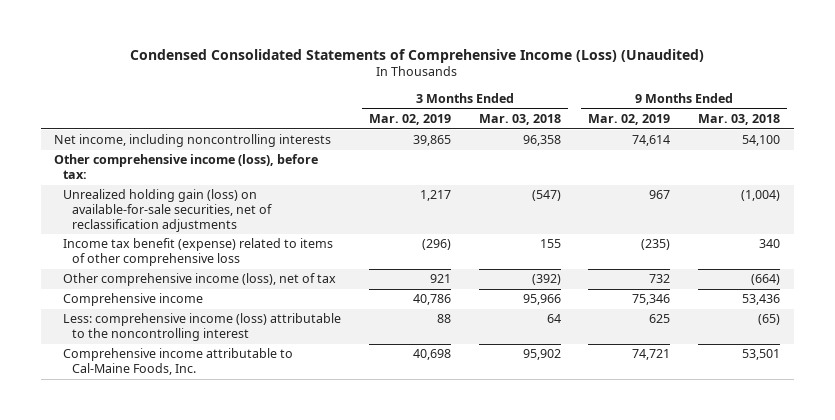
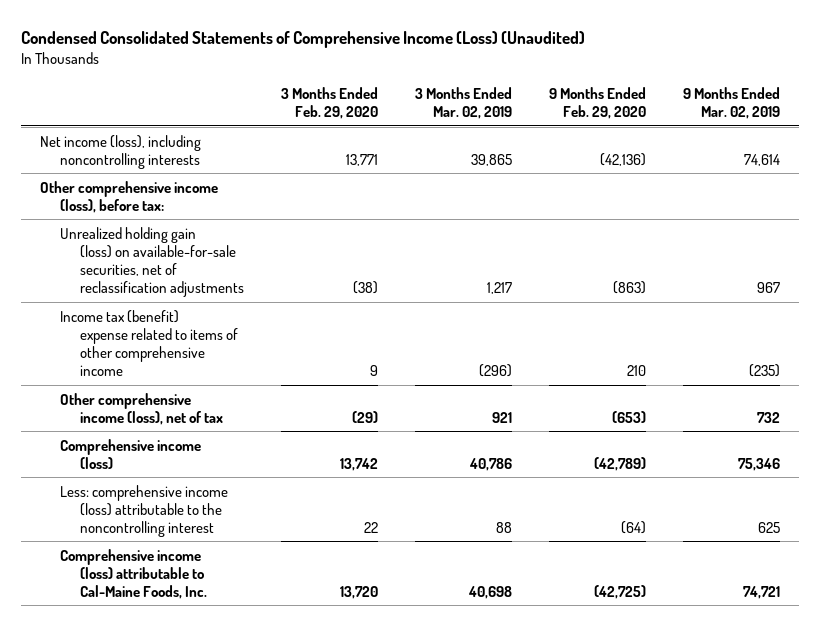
- | 3 Months Ended Mar. 02, 2019 | 3 Months Ended Mar. 03, 2018 | 9 Months Ended Mar. 02, 2019 | 9 Months Ended Mar. 03, 2018
+ | 3 Months Ended Feb. 29, 2020 | 3 Months Ended Mar. 02, 2019 | 9 Months Ended Feb. 29, 2020 | 9 Months Ended Mar. 02, 2019
- Net income, including noncontrolling interests | 39,865 | 96,358 | 74,614 | 54,100
+ Net income (loss), including noncontrolling interests | 13,771 | 39,865 | (42,136) | 74,614
- Income tax benefit (expense) related to items of other comprehensive loss | (296) | 155 | (235) | 340
+ Income tax (benefit) expense related to items of other comprehensive income | 9 | (296) | 210 | (235)
- Comprehensive income | 40,786 | 95,966 | 75,346 | 53,436
+ Comprehensive income (loss) | 13,742 | 40,786 | (42,789) | 75,346
- Comprehensive income attributable to Cal-Maine Foods, Inc. | 40,698 | 95,902 | 74,721 | 53,501
+ Comprehensive income (loss) attributable to Cal-Maine Foods, Inc. | 13,720 | 40,698 | (42,725) | 74,721

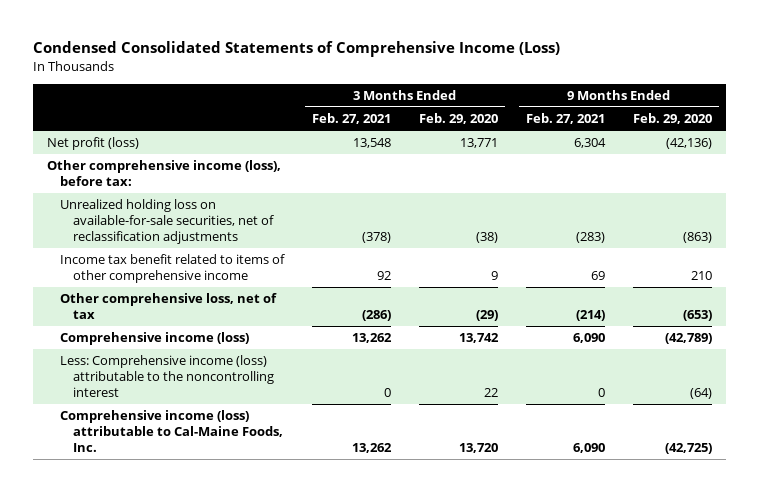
- Condensed Consolidated Statements of Comprehensive Income (Loss) (Unaudited)
+ Condensed Consolidated Statements of Comprehensive Income (Loss)
- | 3 Months Ended Feb. 29, 2020 | 3 Months Ended Mar. 02, 2019 | 9 Months Ended Feb. 29, 2020 | 9 Months Ended Mar. 02, 2019
+ | 3 Months Ended Feb. 27, 2021 | 3 Months Ended Feb. 29, 2020 | 9 Months Ended Feb. 27, 2021 | 9 Months Ended Feb. 29, 2020
- Net income (loss), including noncontrolling interests | 13,771 | 39,865 | (42,136) | 74,614
+ Net profit (loss) | 13,548 | 13,771 | 6,304 | (42,136)
- Unrealized holding gain (loss) on available-for-sale securities, net of reclassification adjustments | (38) | 1,217 | (863) | 967
- Income tax (benefit) expense related to items of other comprehensive income | 9 | (296) | 210 | (235)
- Other comprehensive income (loss), net of tax | (29) | 921 | (653) | 732
+ Unrealized holding loss on available-for-sale securities, net of reclassification adjustments | (378) | (38) | (283) | (863)
+ Income tax benefit related to items of other comprehensive income | 92 | 9 | 69 | 210
+ Other comprehensive loss, net of tax | (286) | (29) | (214) | (653)
- Less: comprehensive income (loss) attributable to the noncontrolling interest | 22 | 88 | (64) | 625
+ Less: Comprehensive income (loss) attributable to the noncontrolling interest | 0 | 22 | 0 | (64)

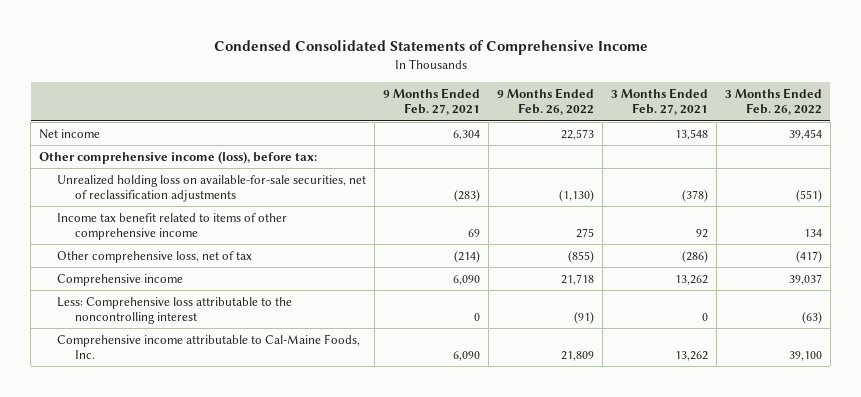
- Condensed Consolidated Statements of Comprehensive Income (Loss)
+ Condensed Consolidated Statements of Comprehensive Income
- | 3 Months Ended Feb. 27, 2021 | 3 Months Ended Feb. 29, 2020 | 9 Months Ended Feb. 27, 2021 | 9 Months Ended Feb. 29, 2020
+ | 9 Months Ended Feb. 27, 2021 | 9 Months Ended Feb. 26, 2022 | 3 Months Ended Feb. 27, 2021 | 3 Months Ended Feb. 26, 2022
- Net profit (loss) | 13,548 | 13,771 | 6,304 | (42,136)
+ Net income | 6,304 | 22,573 | 13,548 | 39,454
- Comprehensive income (loss) | 13,262 | 13,742 | 6,090 | (42,789)
- Less: Comprehensive income (loss) attributable to the noncontrolling interest | 0 | 22 | 0 | (64)
- Comprehensive income (loss) attributable to Cal-Maine Foods, Inc. | 13,262 | 13,720 | 6,090 | (42,725)
+ Comprehensive income | 6,090 | 21,718 | 13,262 | 39,037
+ Less: Comprehensive loss attributable to the noncontrolling interest | 0 | (91) | 0 | (63)
+ Comprehensive income attributable to Cal-Maine Foods, Inc. | 6,090 | 21,809 | 13,262 | 39,100

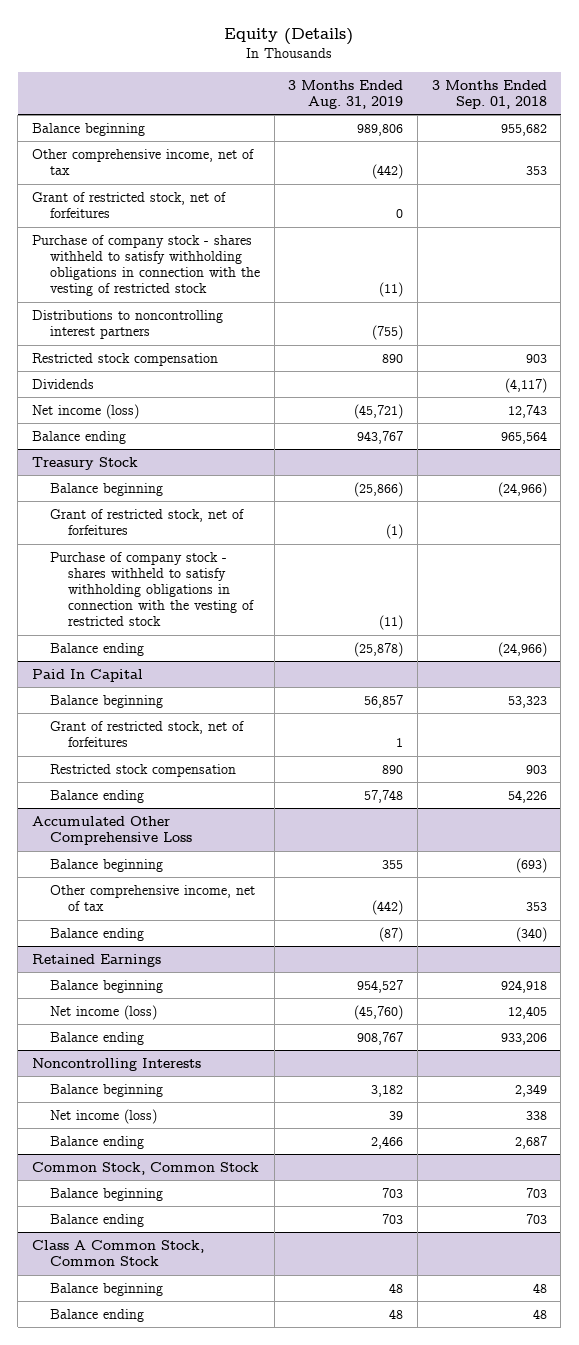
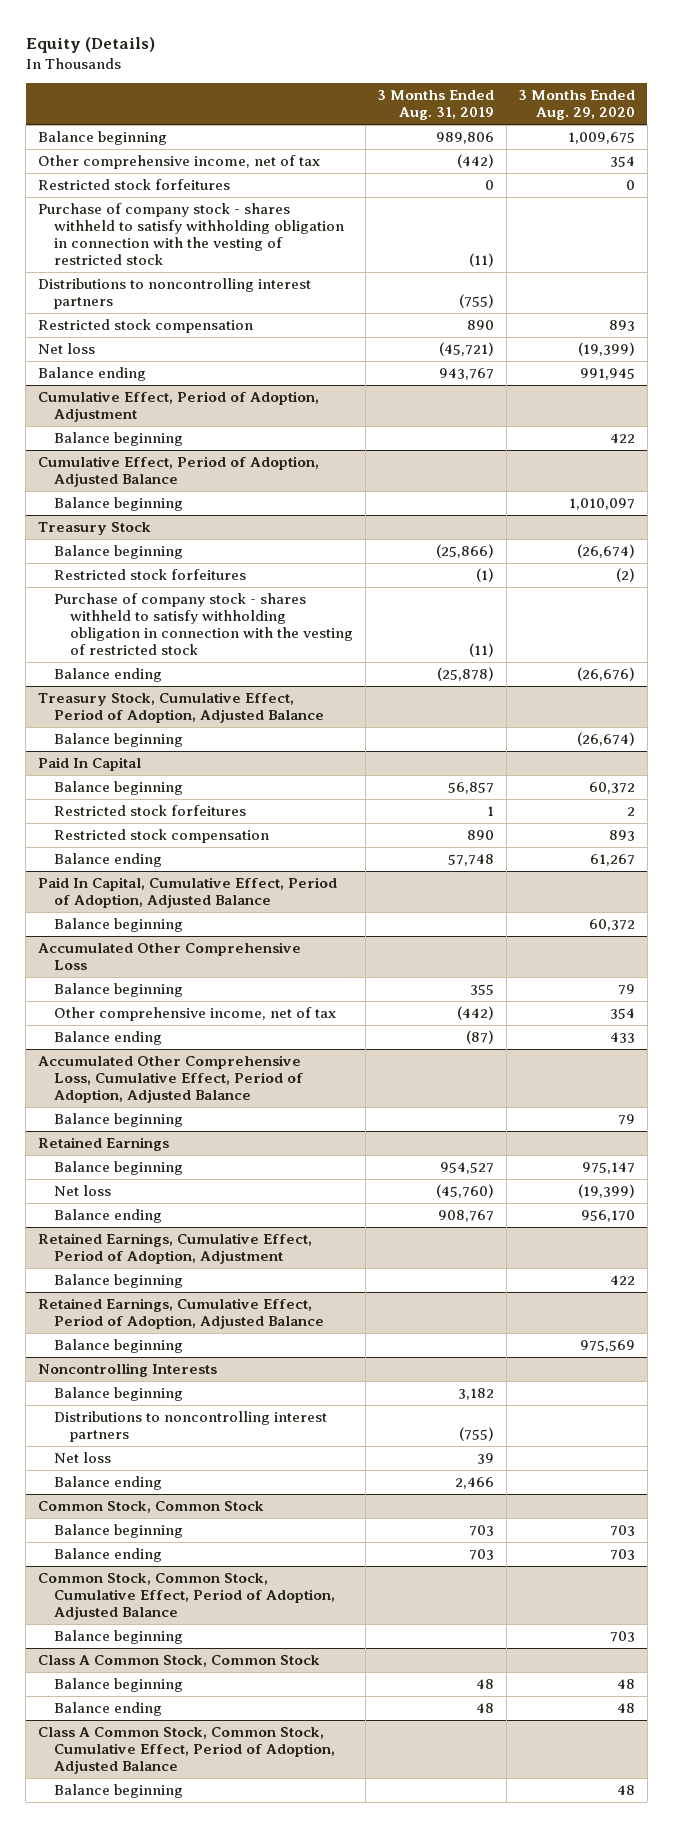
- | 3 Months Ended Aug. 31, 2019 | 3 Months Ended Sep. 01, 2018
+ | 3 Months Ended Aug. 31, 2019 | 3 Months Ended Aug. 29, 2020
- Grant of restricted stock, net of forfeitures | 0 |
- Purchase of company stock - shares withheld to satisfy withholding obligations in connection with the vesting of restricted stock | (11) |
+ Restricted stock forfeitures | 0 | 0
+ Purchase of company stock - shares withheld to satisfy withholding obligation in connection with the vesting of restricted stock | (11) |
- Dividends | | (4,117)
- Net income (loss) | (45,721) | 12,743
+ Net loss | (45,721) | (19,399)
+ Cumulative Effect, Period of Adoption, Adjustment
+ Balance beginning | | 422
+ Cumulative Effect, Period of Adoption, Adjusted Balance
+ Balance beginning | | 1,010,097
@ Treasury Stock
- Grant of restricted stock, net of forfeitures | (1) |
- Purchase of company stock - shares withheld to satisfy withholding obligations in connection with the vesting of restricted stock | (11) |
+ Restricted stock forfeitures | (1) | (2)
+ Purchase of company stock - shares withheld to satisfy withholding obligation in connection with the vesting of restricted stock | (11) |
+ Treasury Stock, Cumulative Effect, Period of Adoption, Adjusted Balance
+ Balance beginning | | (26,674)
@ Paid In Capital
- Grant of restricted stock, net of forfeitures | 1 |
+ Restricted stock forfeitures | 1 | 2
+ Paid In Capital, Cumulative Effect, Period of Adoption, Adjusted Balance
+ Balance beginning | | 60,372
+ Accumulated Other Comprehensive Loss, Cumulative Effect, Period of Adoption, Adjusted Balance
+ Balance beginning | | 79
@ Retained Earnings
- Net income (loss) | (45,760) | 12,405
+ Net loss | (45,760) | (19,399)
+ Retained Earnings, Cumulative Effect, Period of Adoption, Adjustment
+ Balance beginning | | 422
+ Retained Earnings, Cumulative Effect, Period of Adoption, Adjusted Balance
+ Balance beginning | | 975,569
@ Noncontrolling Interests
- Net income (loss) | 39 | 338
+ Distributions to noncontrolling interest partners | (755) |
+ Net loss | 39 |
+ Common Stock, Common Stock, Cumulative Effect, Period of Adoption, Adjusted Balance
+ Balance beginning | | 703
+ Class A Common Stock, Common Stock, Cumulative Effect, Period of Adoption, Adjusted Balance
+ Balance beginning | | 48

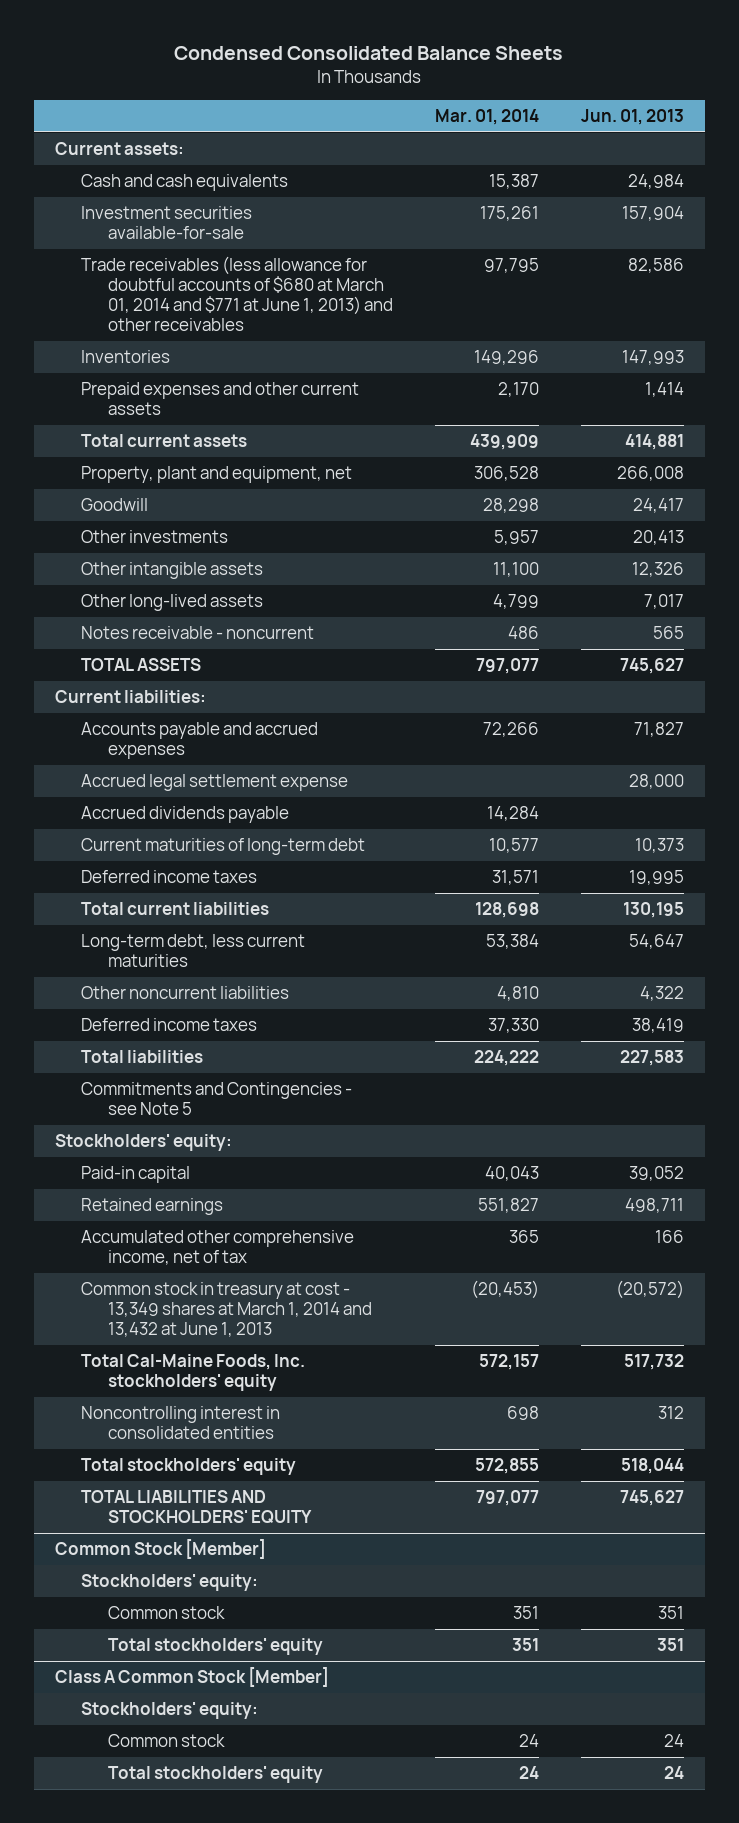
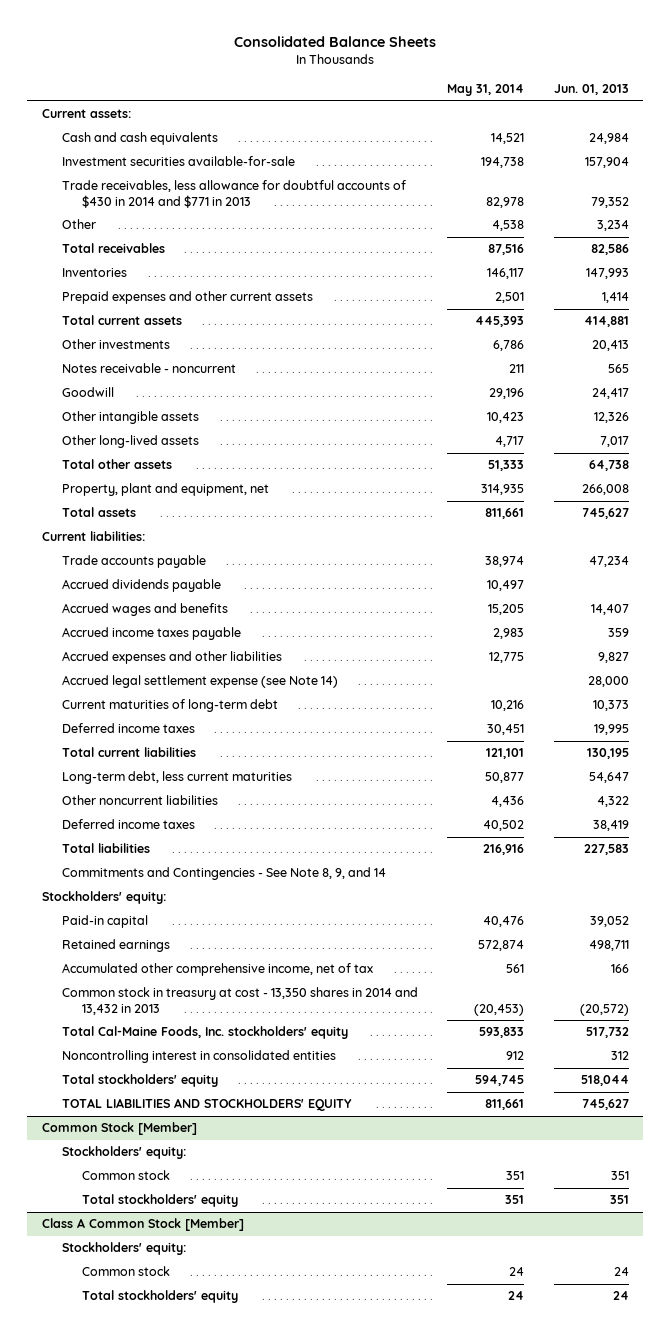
- Condensed Consolidated Balance Sheets
+ Consolidated Balance Sheets
- | Mar. 01, 2014 | Jun. 01, 2013
+ | May 31, 2014 | Jun. 01, 2013
- Trade receivables (less allowance for doubtful accounts of $680 at March 01, 2014 and $771 at June 1, 2013) and other receivables | 97,795 | 82,586
+ Trade receivables, less allowance for doubtful accounts of $430 in 2014 and $771 in 2013 | 82,978 | 79,352
+ Other | 4,538 | 3,234
+ Total receivables | 87,516 | 82,586
moved up: Notes receivable - noncurrent | 211 | 565
moved down: Goodwill | 29,196 | 24,417
- TOTAL ASSETS | 797,077 | 745,627
+ Total other assets | 51,333 | 64,738
moved down: Property, plant and equipment, net | 314,935 | 266,008
+ Total assets | 811,661 | 745,627
- Accounts payable and accrued expenses | 72,266 | 71,827
- Accrued legal settlement expense | | 28,000
+ Trade accounts payable | 38,974 | 47,234
+ Accrued wages and benefits | 15,205 | 14,407
+ Accrued income taxes payable | 2,983 | 359
+ Accrued expenses and other liabilities | 12,775 | 9,827
+ Accrued legal settlement expense (see Note 14) | | 28,000
- Commitments and Contingencies - see Note 5
+ Commitments and Contingencies - See Note 8, 9, and 14
- Common stock in treasury at cost - 13,349 shares at March 1, 2014 and 13,432 at June 1, 2013 | (20,453) | (20,572)
+ Common stock in treasury at cost - 13,350 shares in 2014 and 13,432 in 2013 | (20,453) | (20,572)

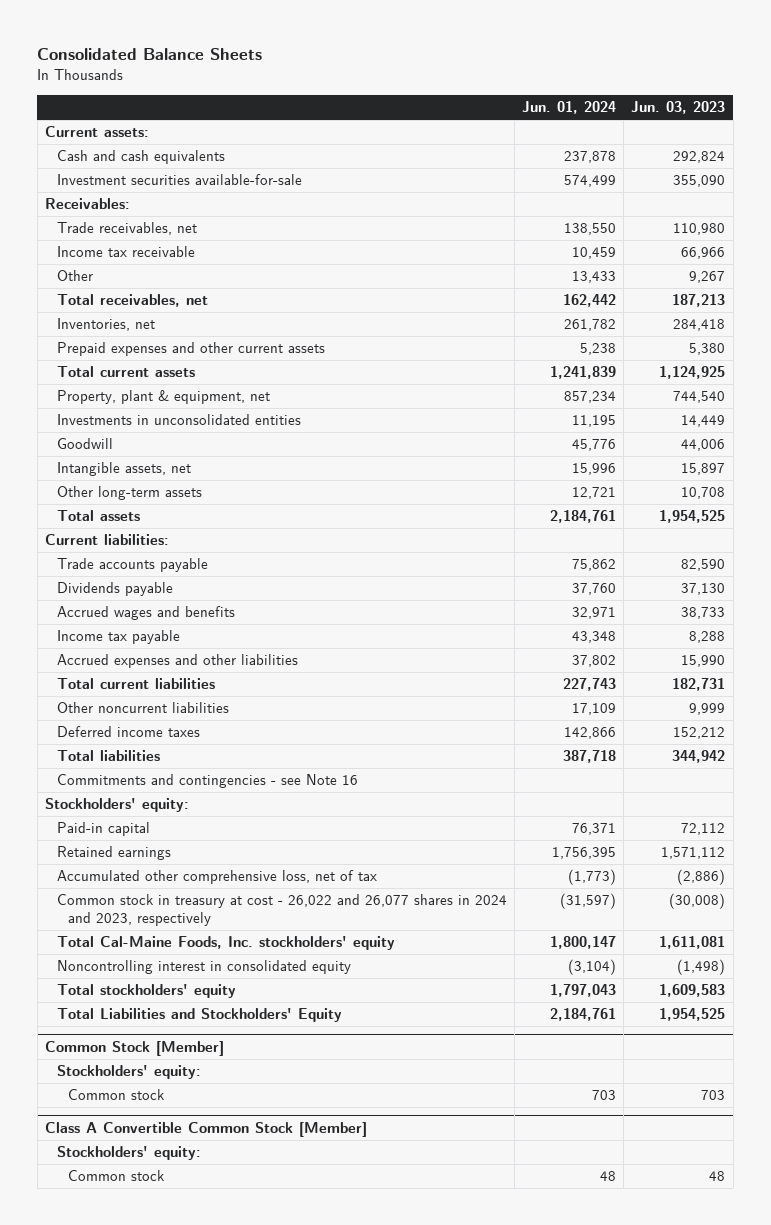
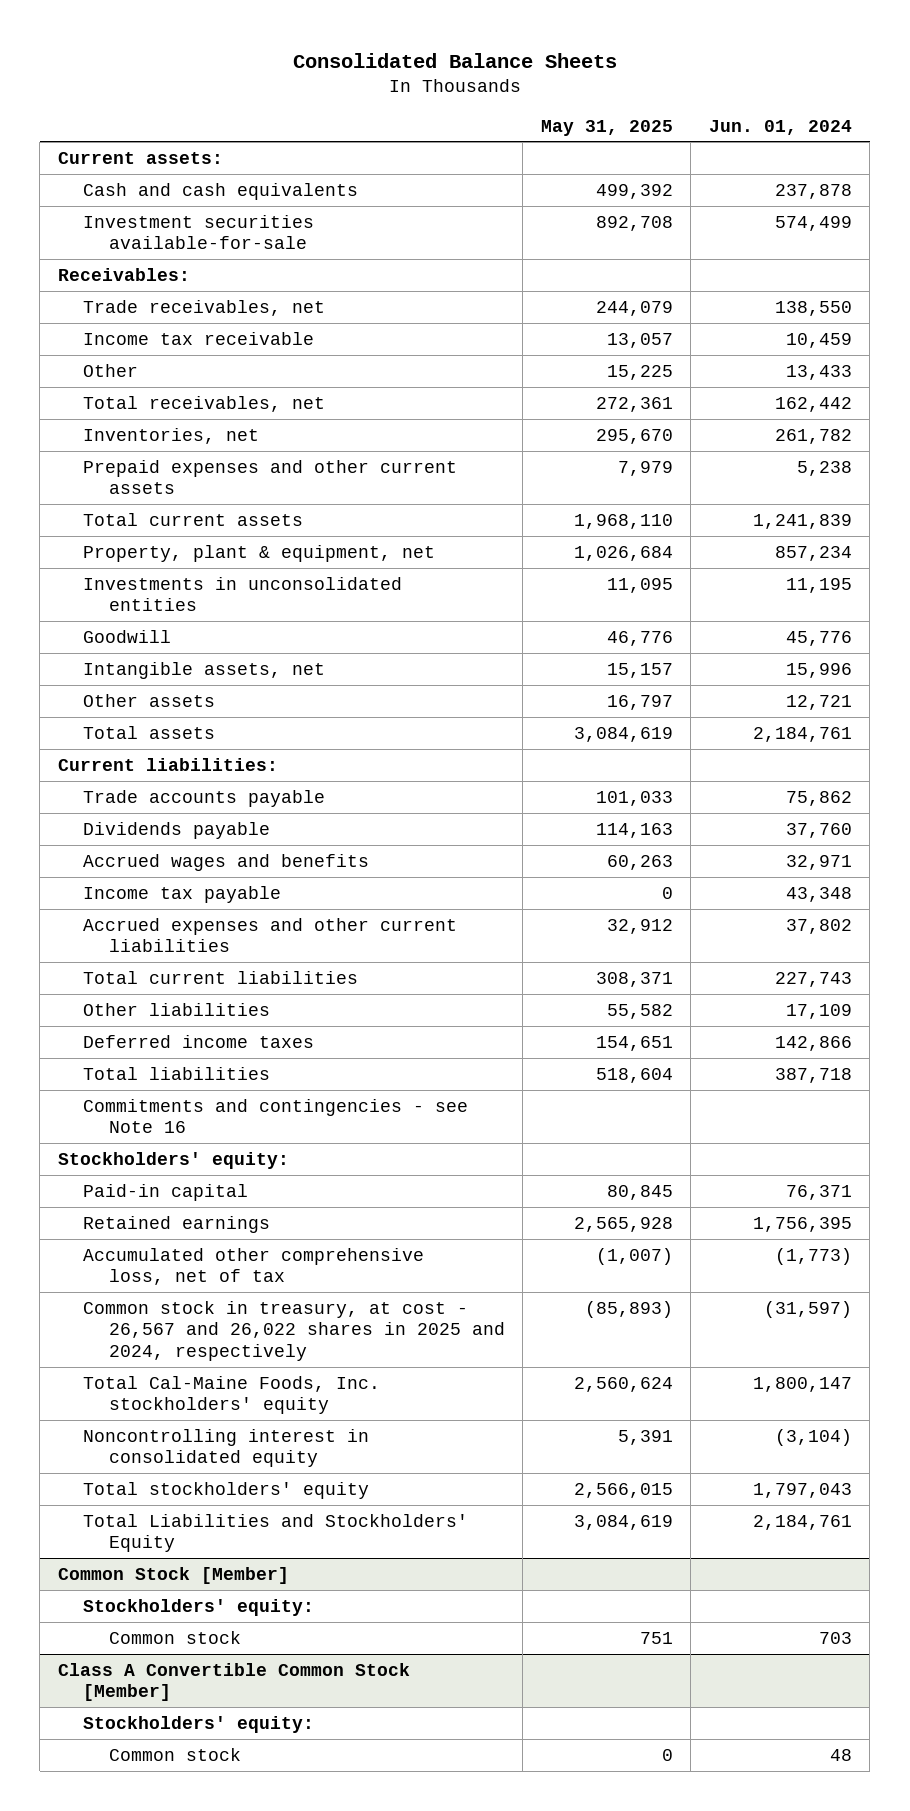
- | Jun. 01, 2024 | Jun. 03, 2023
+ | May 31, 2025 | Jun. 01, 2024
- Other long-term assets | 12,721 | 10,708
+ Other assets | 16,797 | 12,721
- Accrued expenses and other liabilities | 37,802 | 15,990
+ Accrued expenses and other current liabilities | 32,912 | 37,802
- Other noncurrent liabilities | 17,109 | 9,999
+ Other liabilities | 55,582 | 17,109
- Common stock in treasury at cost - 26,022 and 26,077 shares in 2024 and 2023, respectively | (31,597) | (30,008)
+ Common stock in treasury, at cost - 26,567 and 26,022 shares in 2025 and 2024, respectively | (85,893) | (31,597)

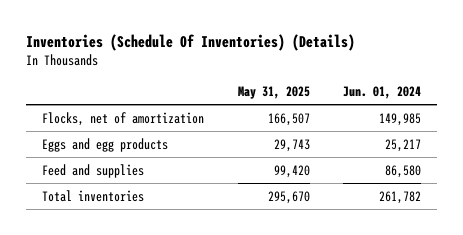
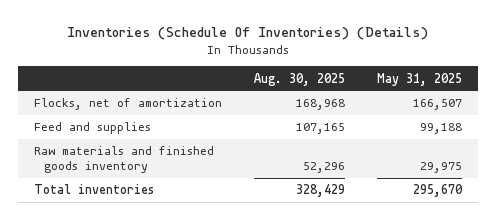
- | May 31, 2025 | Jun. 01, 2024
+ | Aug. 30, 2025 | May 31, 2025
- Eggs and egg products | 29,743 | 25,217
- Feed and supplies | 99,420 | 86,580
+ Feed and supplies | 107,165 | 99,188
+ Raw materials and finished goods inventory | 52,296 | 29,975

